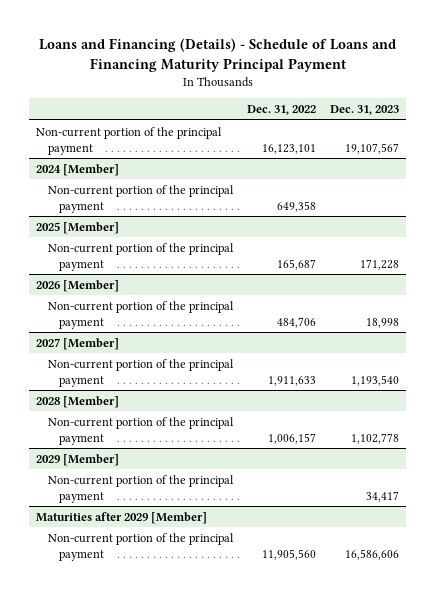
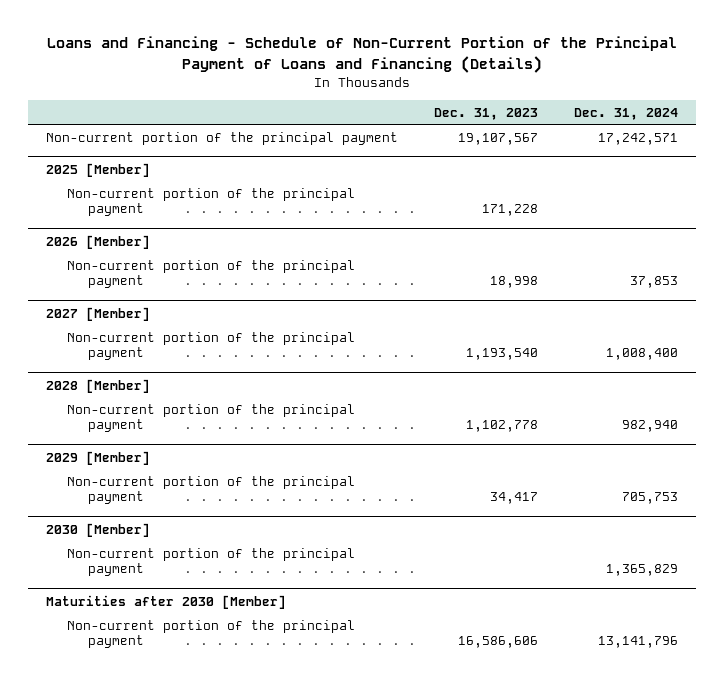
- Loans and Financing (Details) - Schedule of Loans and Financing Maturity Principal Payment
+ Loans and Financing - Schedule of Non-Current Portion of the Principal Payment of Loans and Financing (Details)
- | Dec. 31, 2022 | Dec. 31, 2023
+ | Dec. 31, 2023 | Dec. 31, 2024
- 2024 [Member]
- Non-current portion of the principal payment | 649,358 |
- Maturities after 2029 [Member]
+ 2030 [Member]
+ Non-current portion of the principal payment | | 1,365,829
+ Maturities after 2030 [Member]

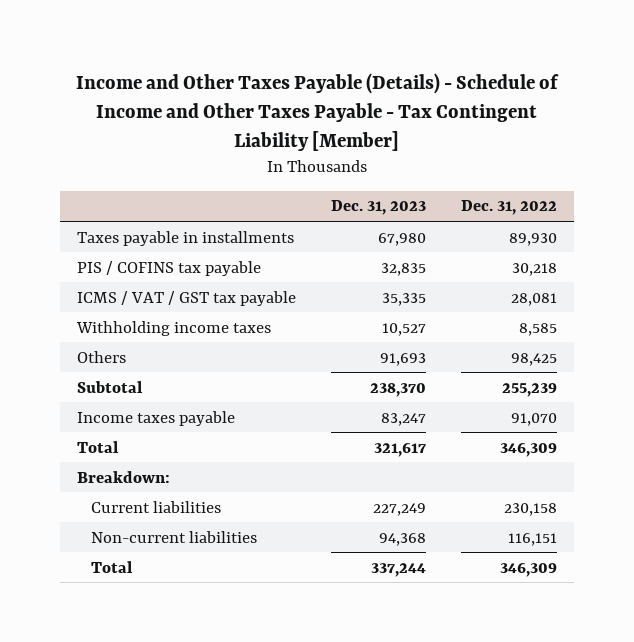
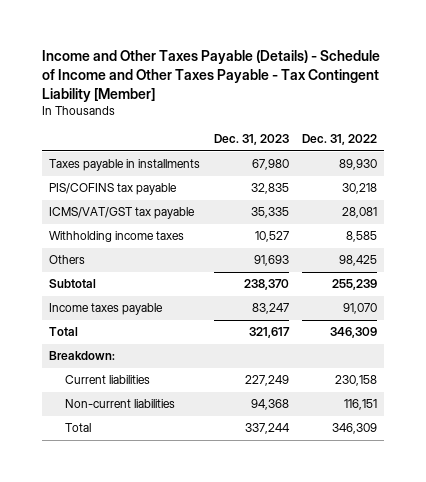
- PIS / COFINS tax payable | 32,835 | 30,218
- ICMS / VAT / GST tax payable | 35,335 | 28,081
+ PIS/COFINS tax payable | 32,835 | 30,218
+ ICMS/VAT/GST tax payable | 35,335 | 28,081

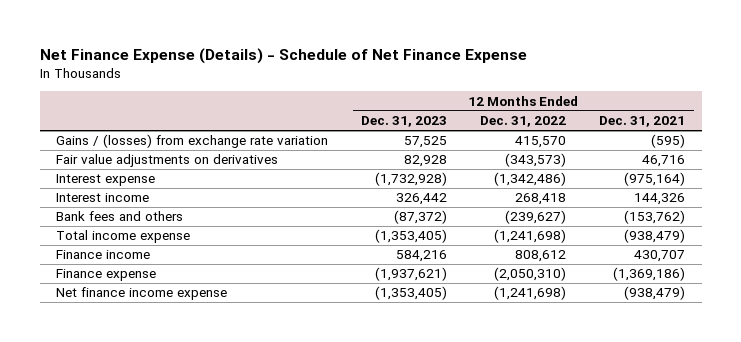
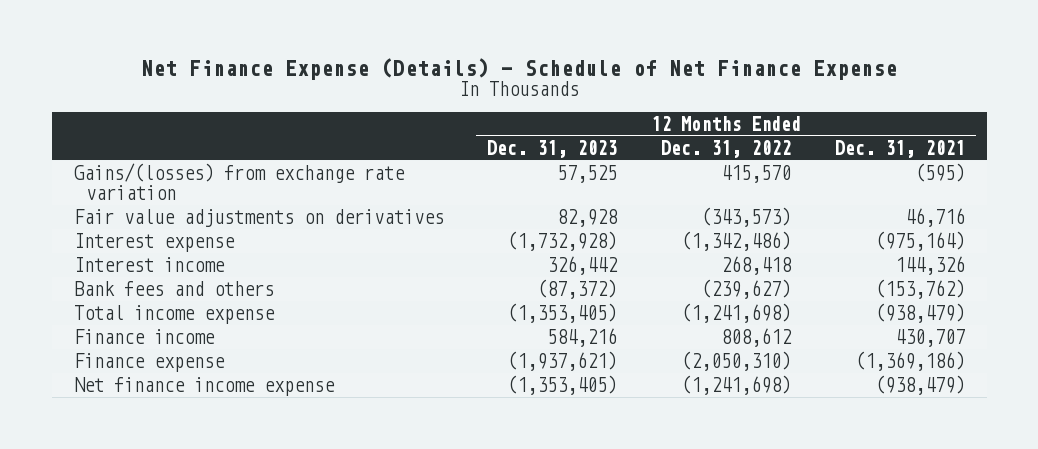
- Gains / (losses) from exchange rate variation | 57,525 | 415,570 | (595)
+ Gains/(losses) from exchange rate variation | 57,525 | 415,570 | (595)

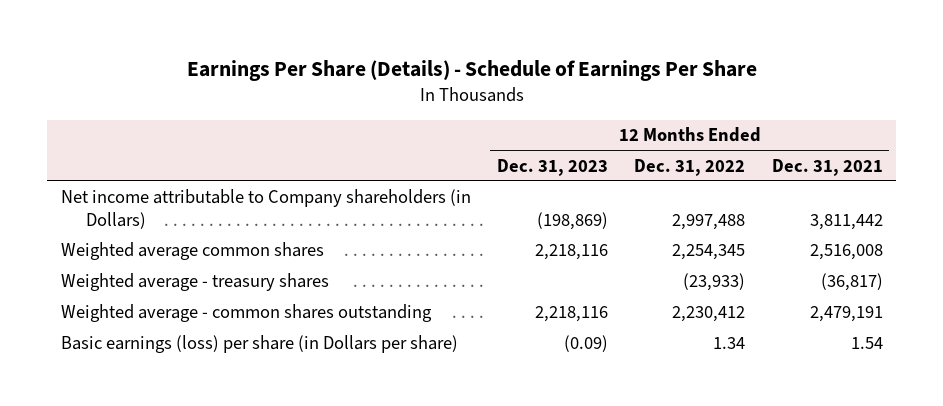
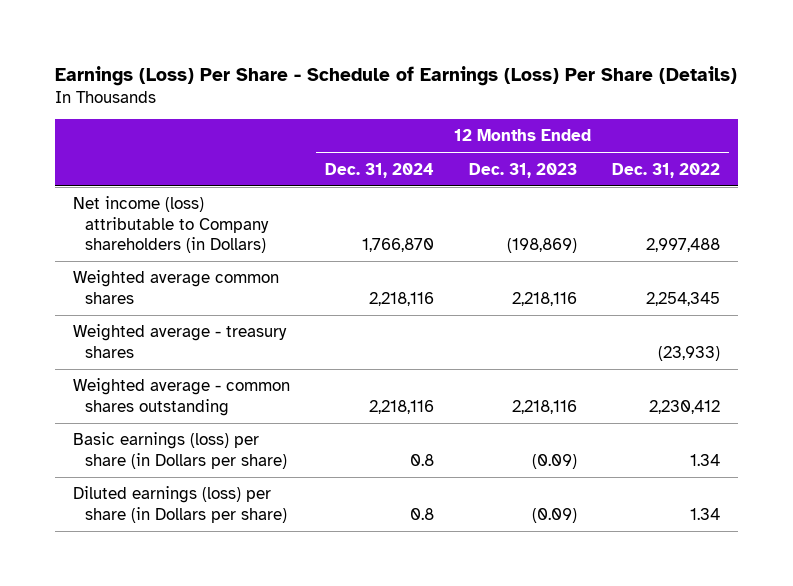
- Earnings Per Share (Details) - Schedule of Earnings Per Share
+ Earnings (Loss) Per Share - Schedule of Earnings (Loss) Per Share (Details)
- | 12 Months Ended Dec. 31, 2023 | 12 Months Ended Dec. 31, 2022 | 12 Months Ended Dec. 31, 2021
+ | 12 Months Ended Dec. 31, 2024 | 12 Months Ended Dec. 31, 2023 | 12 Months Ended Dec. 31, 2022
- Net income attributable to Company shareholders (in Dollars) | (198,869) | 2,997,488 | 3,811,442
+ Net income (loss) attributable to Company shareholders (in Dollars) | 1,766,870 | (198,869) | 2,997,488
+ Diluted earnings (loss) per share (in Dollars per share) | 0.8 | (0.09) | 1.34

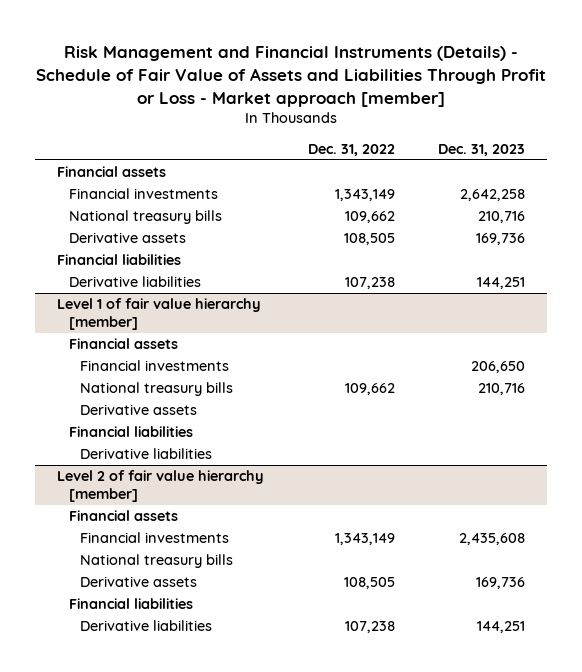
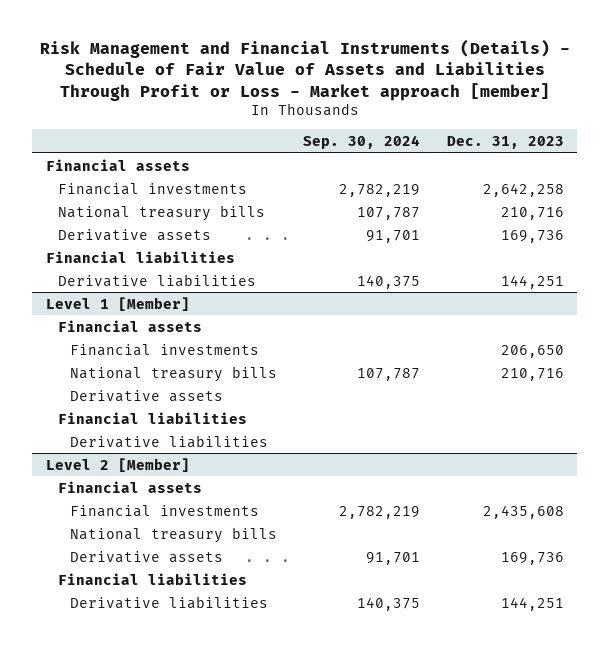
- | Dec. 31, 2022 | Dec. 31, 2023
+ | Sep. 30, 2024 | Dec. 31, 2023
- Level 1 of fair value hierarchy [member]
+ Level 1 [Member]
- Level 2 of fair value hierarchy [member]
+ Level 2 [Member]

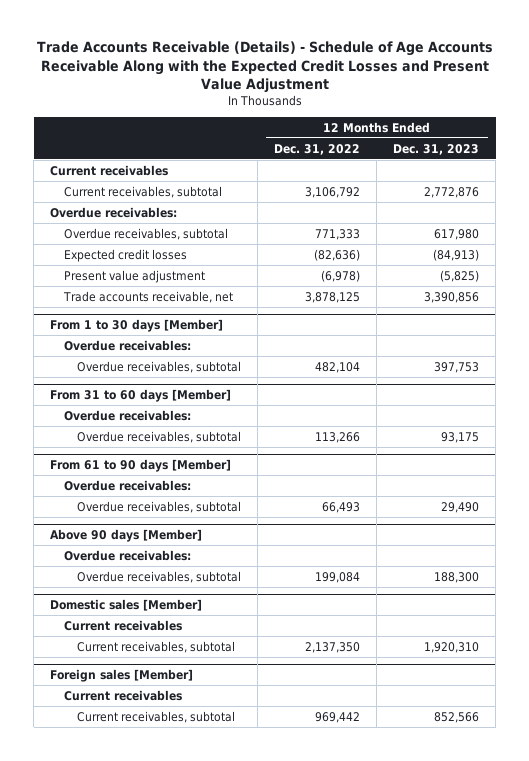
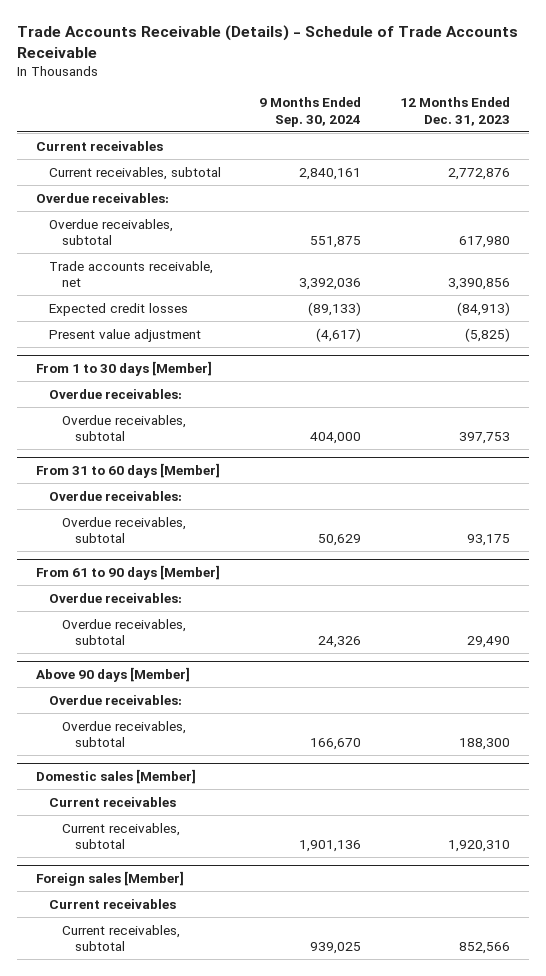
- Trade Accounts Receivable (Details) - Schedule of Age Accounts Receivable Along with the Expected Credit Losses and Present Value Adjustment
+ Trade Accounts Receivable (Details) - Schedule of Trade Accounts Receivable
- | 12 Months Ended Dec. 31, 2022 | 12 Months Ended Dec. 31, 2023
+ | 9 Months Ended Sep. 30, 2024 | 12 Months Ended Dec. 31, 2023
moved up: Trade accounts receivable, net | 3,392,036 | 3,390,856

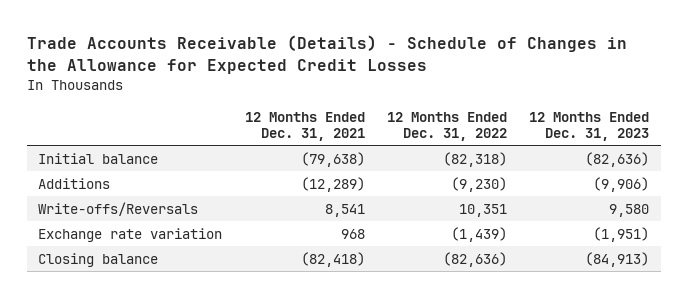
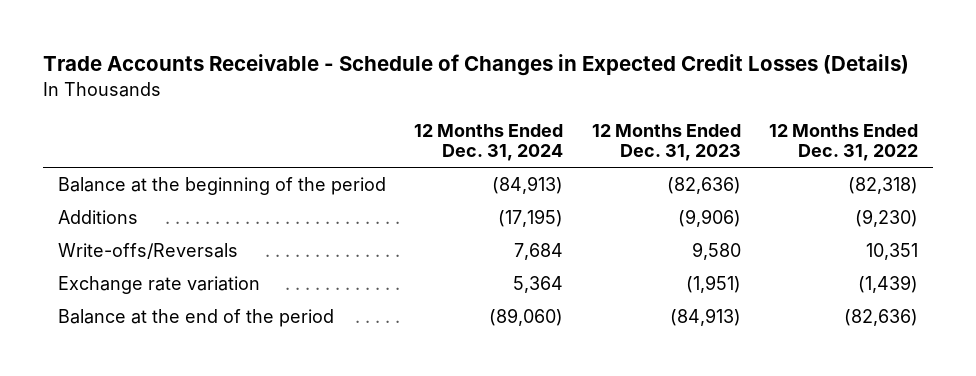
- Trade Accounts Receivable (Details) - Schedule of Changes in the Allowance for Expected Credit Losses
+ Trade Accounts Receivable - Schedule of Changes in Expected Credit Losses (Details)
- | 12 Months Ended Dec. 31, 2021 | 12 Months Ended Dec. 31, 2022 | 12 Months Ended Dec. 31, 2023
+ | 12 Months Ended Dec. 31, 2024 | 12 Months Ended Dec. 31, 2023 | 12 Months Ended Dec. 31, 2022
- Initial balance | (79,638) | (82,318) | (82,636)
+ Balance at the beginning of the period | (84,913) | (82,636) | (82,318)
- Closing balance | (82,418) | (82,636) | (84,913)
+ Balance at the end of the period | (89,060) | (84,913) | (82,636)

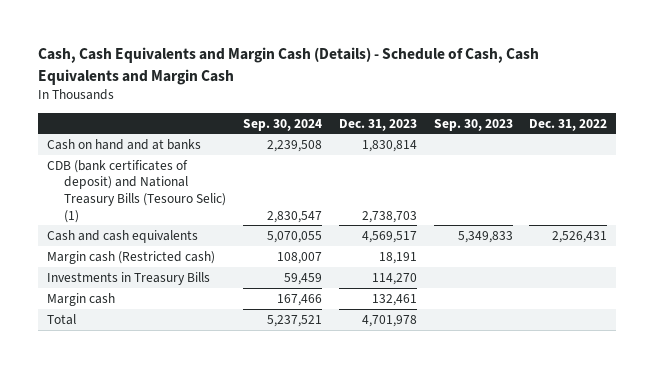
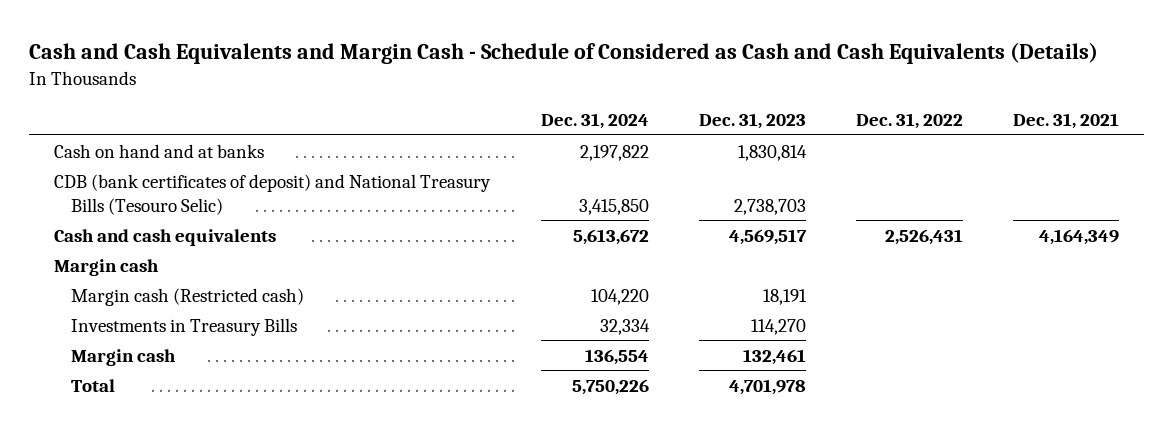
- Cash, Cash Equivalents and Margin Cash (Details) - Schedule of Cash, Cash Equivalents and Margin Cash
+ Cash and Cash Equivalents and Margin Cash - Schedule of Considered as Cash and Cash Equivalents (Details)
- | Sep. 30, 2024 | Dec. 31, 2023 | Sep. 30, 2023 | Dec. 31, 2022
+ | Dec. 31, 2024 | Dec. 31, 2023 | Dec. 31, 2022 | Dec. 31, 2021
- CDB (bank certificates of deposit) and National Treasury Bills (Tesouro Selic) (1) | 2,830,547 | 2,738,703 | |
+ CDB (bank certificates of deposit) and National Treasury Bills (Tesouro Selic) | 3,415,850 | 2,738,703 | |
+ Margin cash

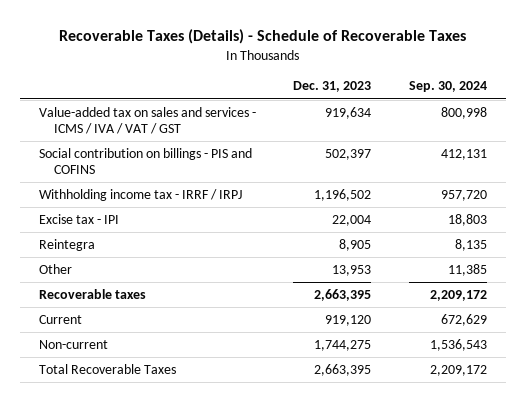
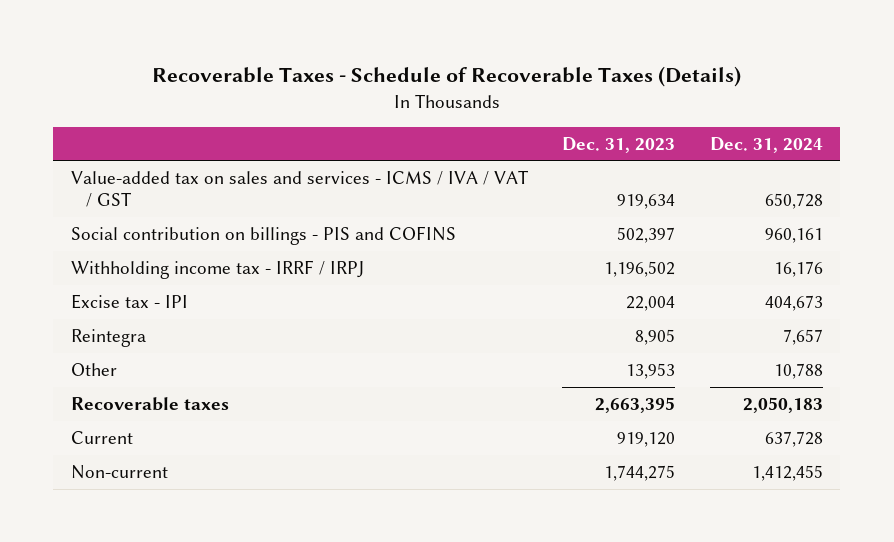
- Recoverable Taxes (Details) - Schedule of Recoverable Taxes
+ Recoverable Taxes - Schedule of Recoverable Taxes (Details)
- | Dec. 31, 2023 | Sep. 30, 2024
+ | Dec. 31, 2023 | Dec. 31, 2024
- Total Recoverable Taxes | 2,663,395 | 2,209,172

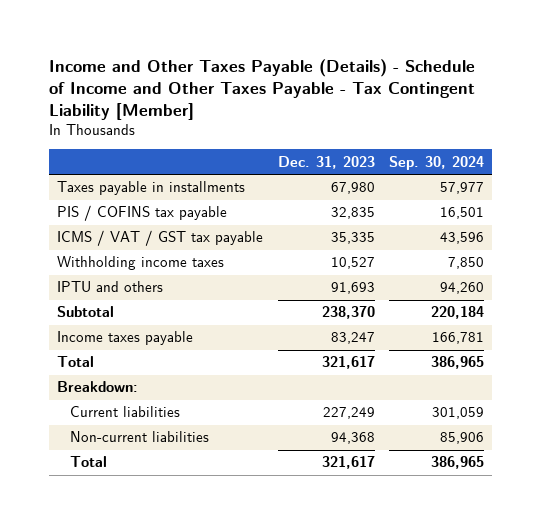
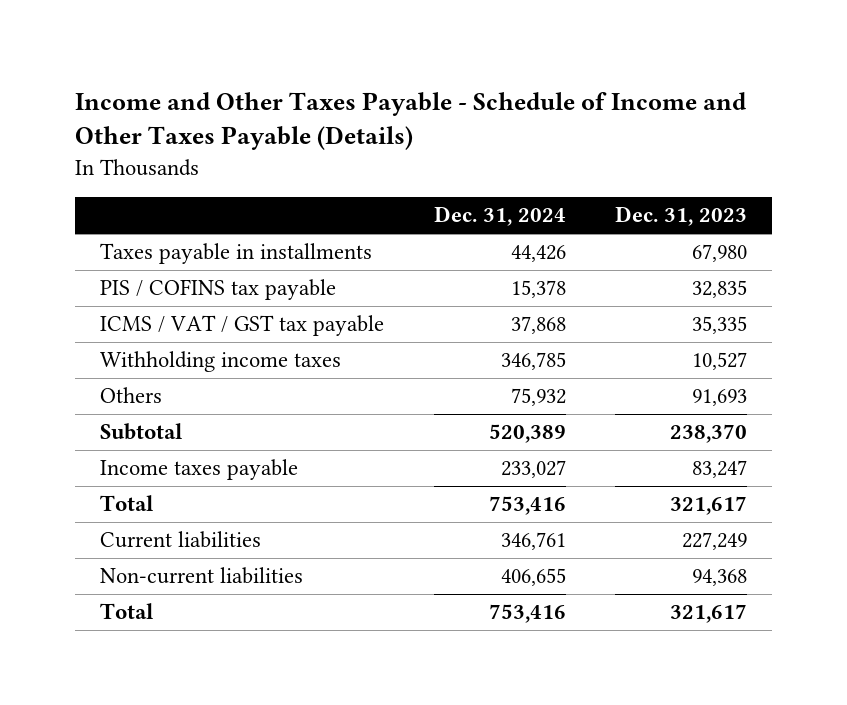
- Income and Other Taxes Payable (Details) - Schedule of Income and Other Taxes Payable - Tax Contingent Liability [Member]
+ Income and Other Taxes Payable - Schedule of Income and Other Taxes Payable (Details)
- | Dec. 31, 2023 | Sep. 30, 2024
+ | Dec. 31, 2024 | Dec. 31, 2023
- IPTU and others | 91,693 | 94,260
+ Others | 75,932 | 91,693
- Breakdown:

